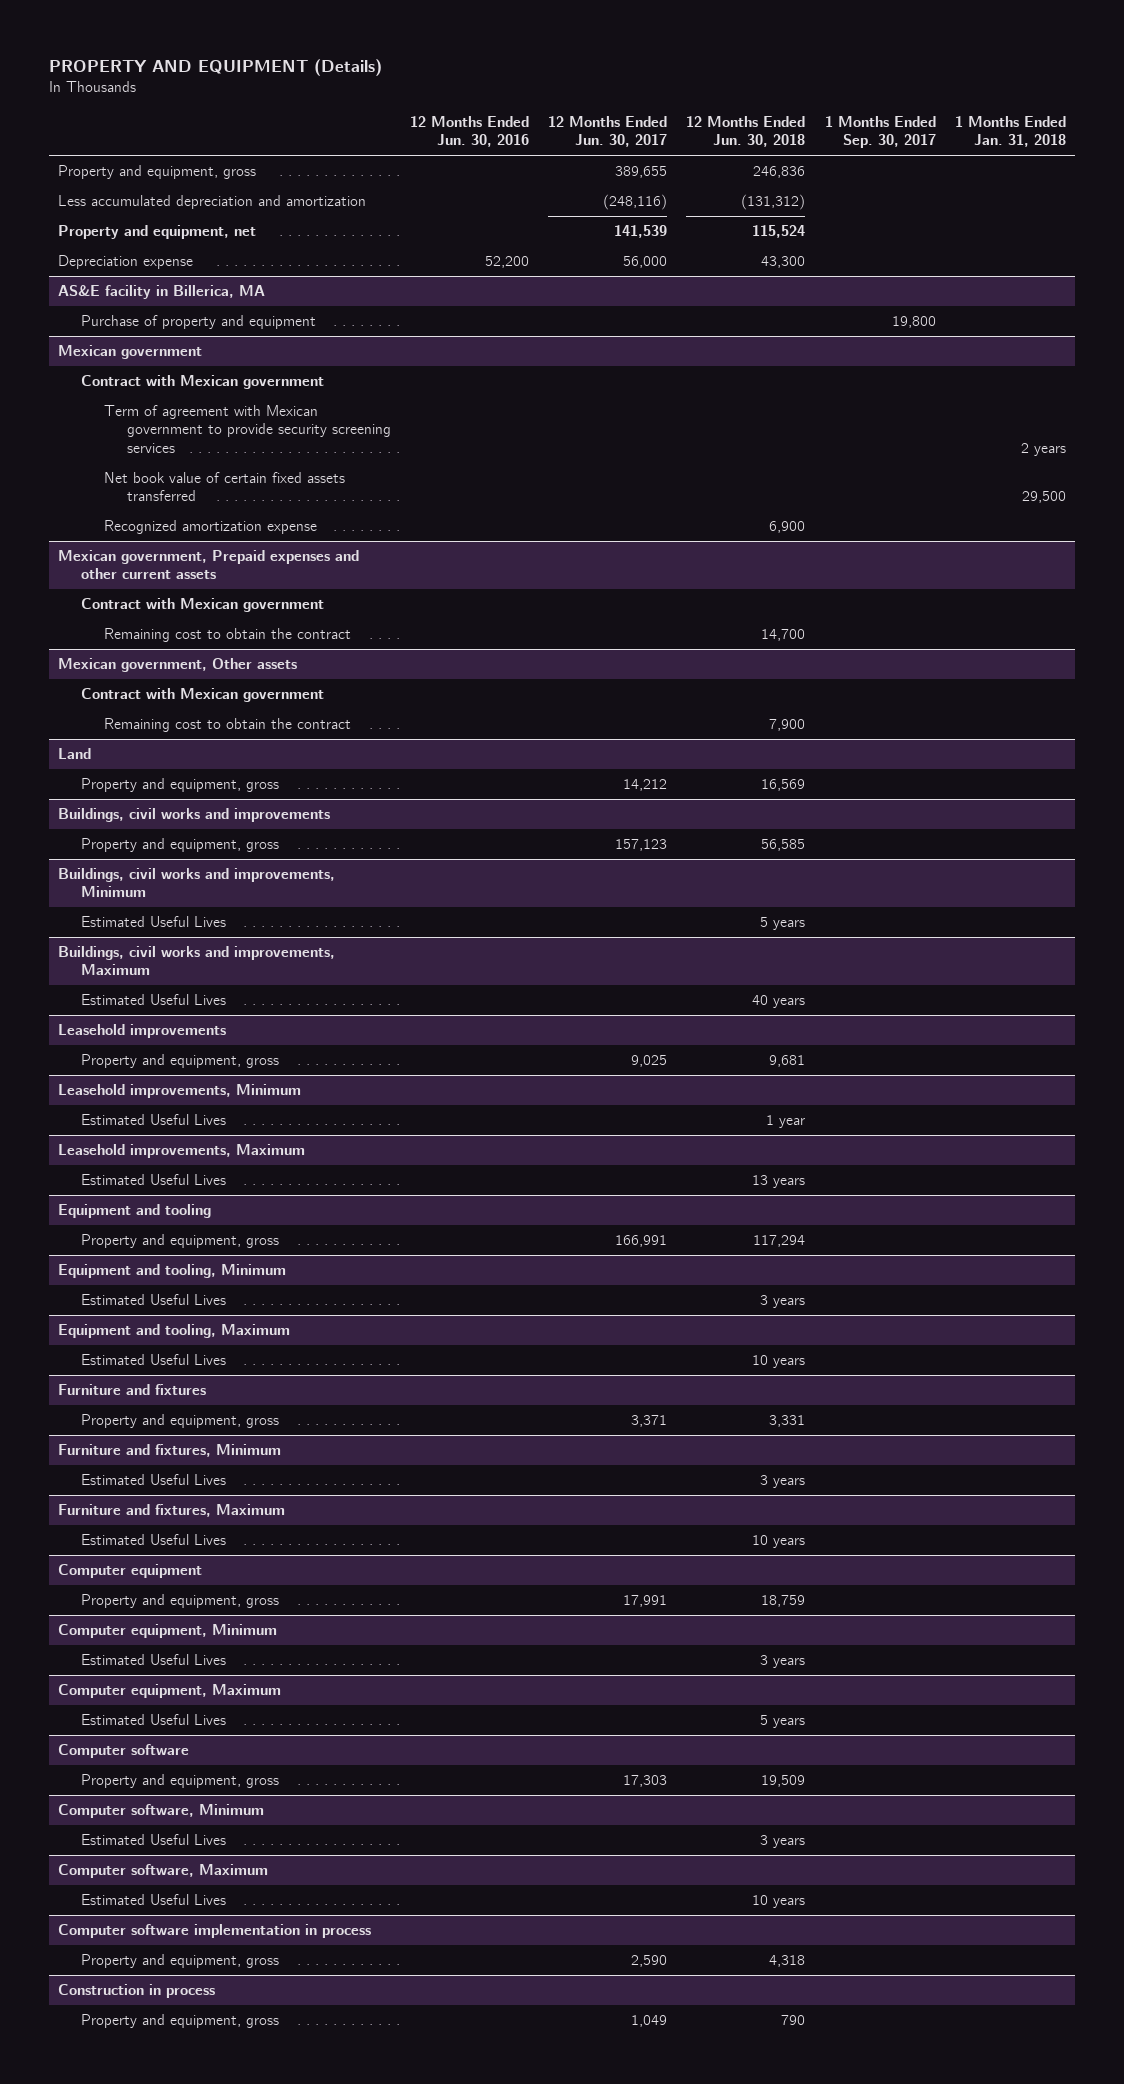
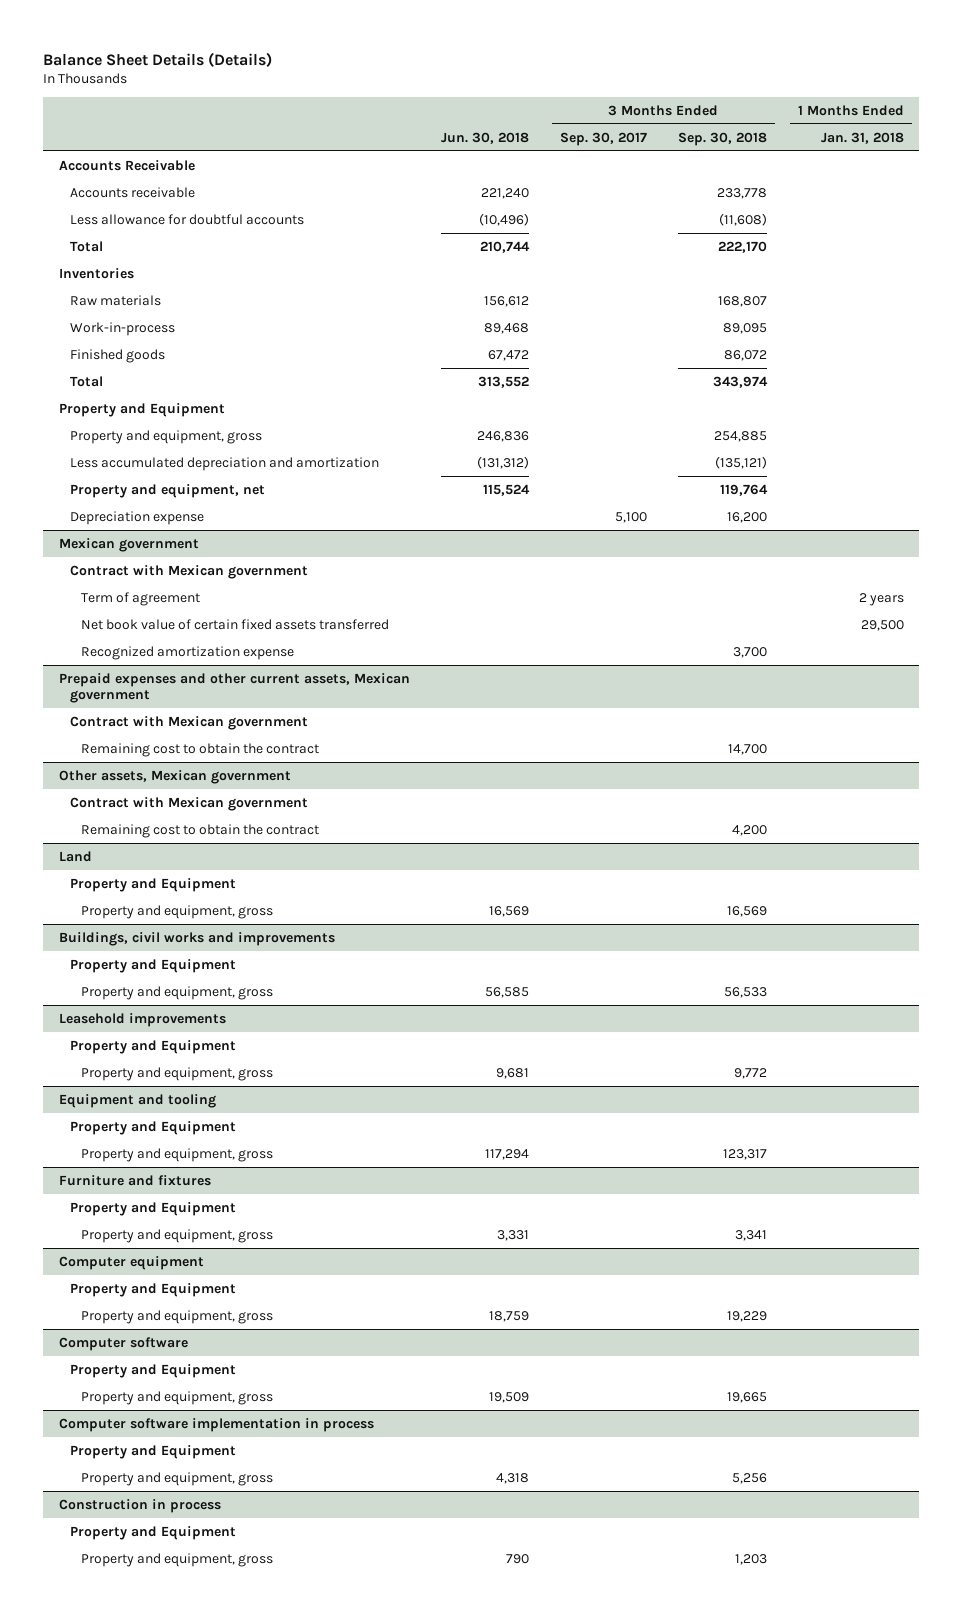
- PROPERTY AND EQUIPMENT (Details)
+ Balance Sheet Details (Details)
- | 12 Months Ended Jun. 30, 2016 | 12 Months Ended Jun. 30, 2017 | 12 Months Ended Jun. 30, 2018 | 1 Months Ended Sep. 30, 2017 | 1 Months Ended Jan. 31, 2018
+ | Jun. 30, 2018 | 3 Months Ended Sep. 30, 2017 | 3 Months Ended Sep. 30, 2018 | 1 Months Ended Jan. 31, 2018
+ Accounts Receivable
+ Accounts receivable | 221,240 | | 233,778 |
+ Less allowance for doubtful accounts | (10,496) | | (11,608) |
+ Total | 210,744 | | 222,170 |
+ Inventories
+ Raw materials | 156,612 | | 168,807 |
+ Work-in-process | 89,468 | | 89,095 |
+ Finished goods | 67,472 | | 86,072 |
+ Total | 313,552 | | 343,974 |
+ Property and Equipment
- AS&E facility in Billerica, MA
- Purchase of property and equipment | | | | 19,800 |
@ Mexican government
- Term of agreement with Mexican government to provide security screening services | | | | | 2 years
+ Term of agreement | | | | 2 years
- Mexican government, Prepaid expenses and other current assets
+ Prepaid expenses and other current assets, Mexican government
- Mexican government, Other assets
+ Other assets, Mexican government
@ Land
+ Property and Equipment
@ Buildings, civil works and improvements
+ Property and Equipment
- Buildings, civil works and improvements, Minimum
- Estimated Useful Lives | | | 5 years | |
- Buildings, civil works and improvements, Maximum
- Estimated Useful Lives | | | 40 years | |
@ Leasehold improvements
+ Property and Equipment
- Leasehold improvements, Minimum
- Estimated Useful Lives | | | 1 year | |
- Leasehold improvements, Maximum
- Estimated Useful Lives | | | 13 years | |
@ Equipment and tooling
+ Property and Equipment
- Equipment and tooling, Minimum
- Estimated Useful Lives | | | 3 years | |
- Equipment and tooling, Maximum
- Estimated Useful Lives | | | 10 years | |
@ Furniture and fixtures
+ Property and Equipment
- Furniture and fixtures, Minimum
- Estimated Useful Lives | | | 3 years | |
- Furniture and fixtures, Maximum
- Estimated Useful Lives | | | 10 years | |
@ Computer equipment
+ Property and Equipment
- Computer equipment, Minimum
- Estimated Useful Lives | | | 3 years | |
- Computer equipment, Maximum
- Estimated Useful Lives | | | 5 years | |
@ Computer software
+ Property and Equipment
- Computer software, Minimum
- Estimated Useful Lives | | | 3 years | |
- Computer software, Maximum
- Estimated Useful Lives | | | 10 years | |
@ Computer software implementation in process
+ Property and Equipment
@ Construction in process
+ Property and Equipment

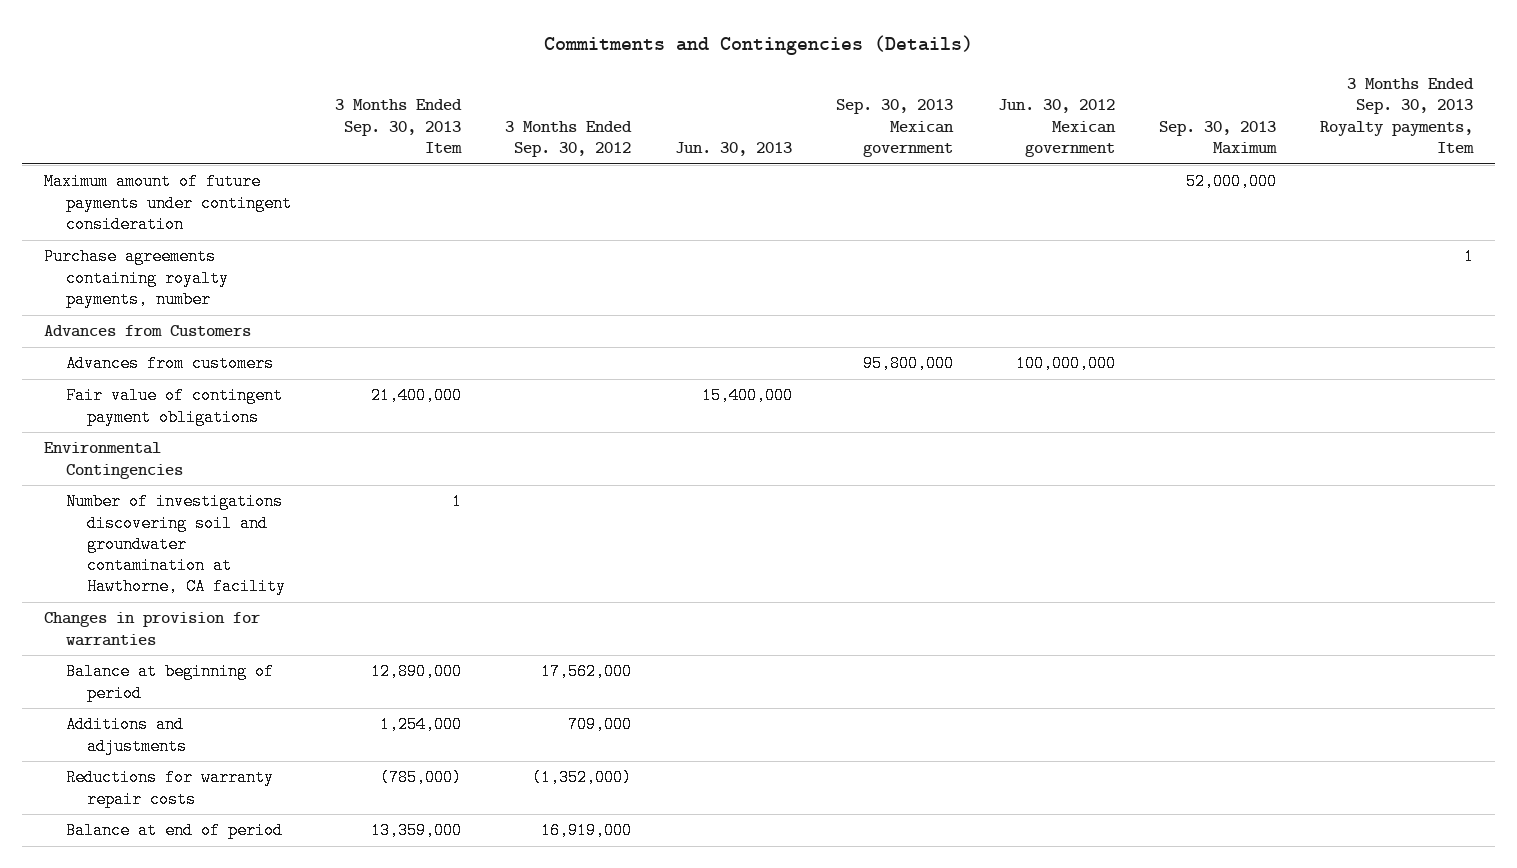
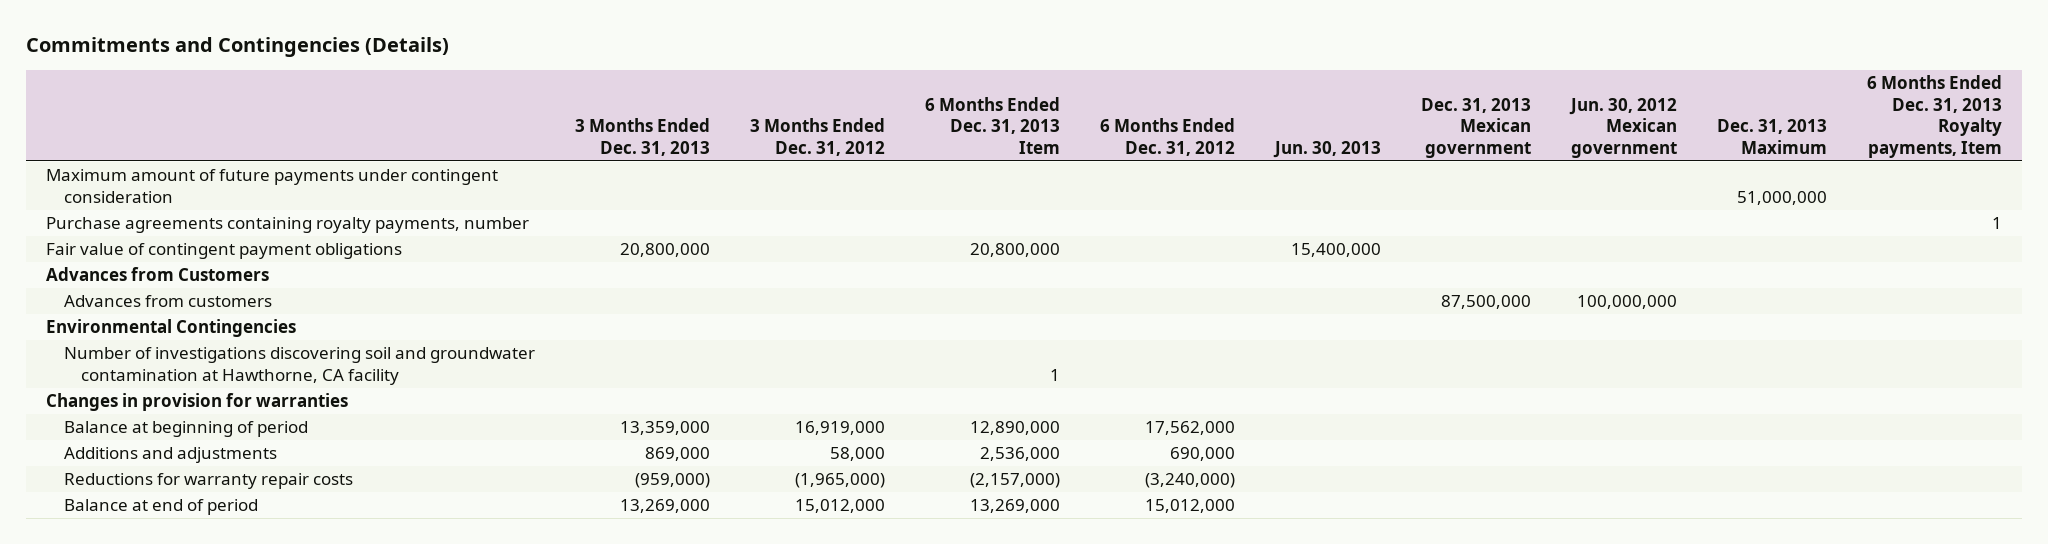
- | 3 Months Ended Sep. 30, 2013 Item | 3 Months Ended Sep. 30, 2012 | Jun. 30, 2013 | Sep. 30, 2013 Mexican government | Jun. 30, 2012 Mexican government | Sep. 30, 2013 Maximum | 3 Months Ended Sep. 30, 2013 Royalty payments, Item
+ | 3 Months Ended Dec. 31, 2013 | 3 Months Ended Dec. 31, 2012 | 6 Months Ended Dec. 31, 2013 Item | 6 Months Ended Dec. 31, 2012 | Jun. 30, 2013 | Dec. 31, 2013 Mexican government | Jun. 30, 2012 Mexican government | Dec. 31, 2013 Maximum | 6 Months Ended Dec. 31, 2013 Royalty payments, Item
moved up: Fair value of contingent payment obligations | 20,800,000 | | 20,800,000 | | 15,400,000 | | | |

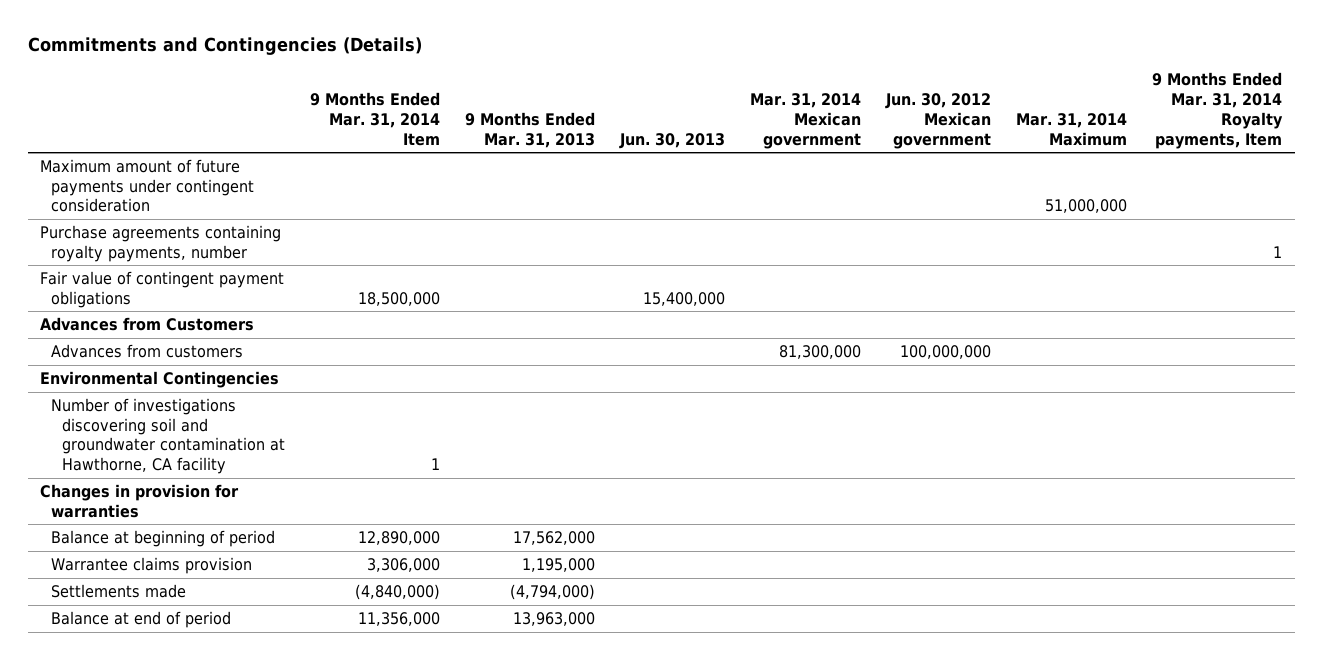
- | 3 Months Ended Dec. 31, 2013 | 3 Months Ended Dec. 31, 2012 | 6 Months Ended Dec. 31, 2013 Item | 6 Months Ended Dec. 31, 2012 | Jun. 30, 2013 | Dec. 31, 2013 Mexican government | Jun. 30, 2012 Mexican government | Dec. 31, 2013 Maximum | 6 Months Ended Dec. 31, 2013 Royalty payments, Item
+ | 9 Months Ended Mar. 31, 2014 Item | 9 Months Ended Mar. 31, 2013 | Jun. 30, 2013 | Mar. 31, 2014 Mexican government | Jun. 30, 2012 Mexican government | Mar. 31, 2014 Maximum | 9 Months Ended Mar. 31, 2014 Royalty payments, Item
- Additions and adjustments | 869,000 | 58,000 | 2,536,000 | 690,000 | | | | |
- Reductions for warranty repair costs | (959,000) | (1,965,000) | (2,157,000) | (3,240,000) | | | | |
+ Warrantee claims provision | 3,306,000 | 1,195,000 | | | | |
+ Settlements made | (4,840,000) | (4,794,000) | | | | |

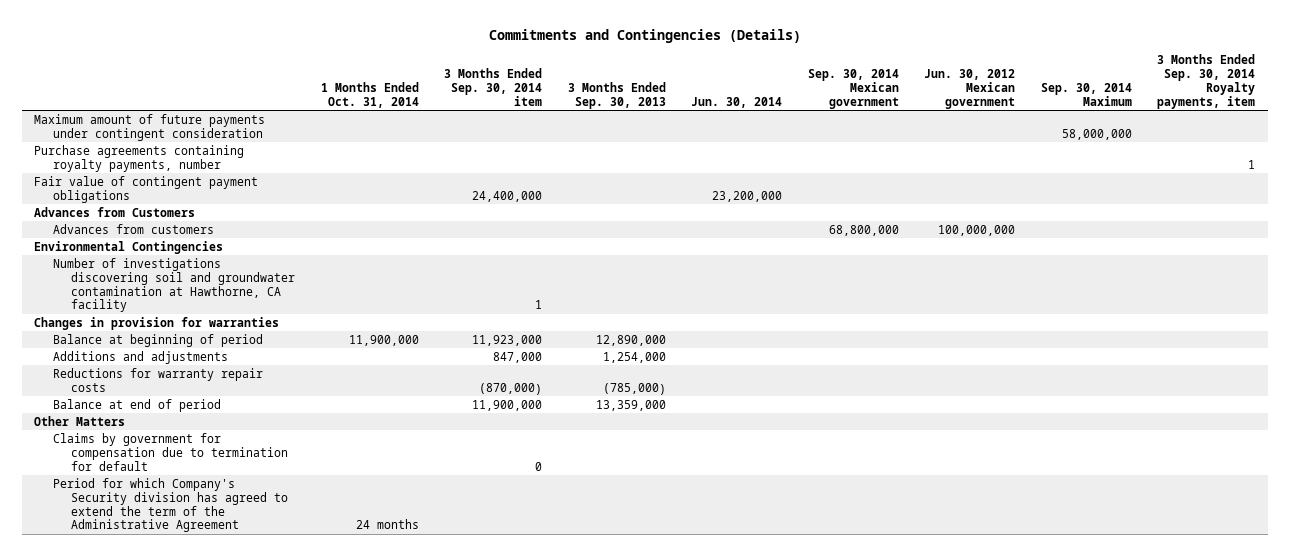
- | 9 Months Ended Mar. 31, 2014 Item | 9 Months Ended Mar. 31, 2013 | Jun. 30, 2013 | Mar. 31, 2014 Mexican government | Jun. 30, 2012 Mexican government | Mar. 31, 2014 Maximum | 9 Months Ended Mar. 31, 2014 Royalty payments, Item
+ | 1 Months Ended Oct. 31, 2014 | 3 Months Ended Sep. 30, 2014 item | 3 Months Ended Sep. 30, 2013 | Jun. 30, 2014 | Sep. 30, 2014 Mexican government | Jun. 30, 2012 Mexican government | Sep. 30, 2014 Maximum | 3 Months Ended Sep. 30, 2014 Royalty payments, item
- Warrantee claims provision | 3,306,000 | 1,195,000 | | | | |
- Settlements made | (4,840,000) | (4,794,000) | | | | |
+ Additions and adjustments | | 847,000 | 1,254,000 | | | | |
+ Reductions for warranty repair costs | | (870,000) | (785,000) | | | | |
+ Other Matters
+ Claims by government for compensation due to termination for default | | 0 | | | | | |
+ Period for which Company's Security division has agreed to extend the term of the Administrative Agreement | 24 months | | | | | | |

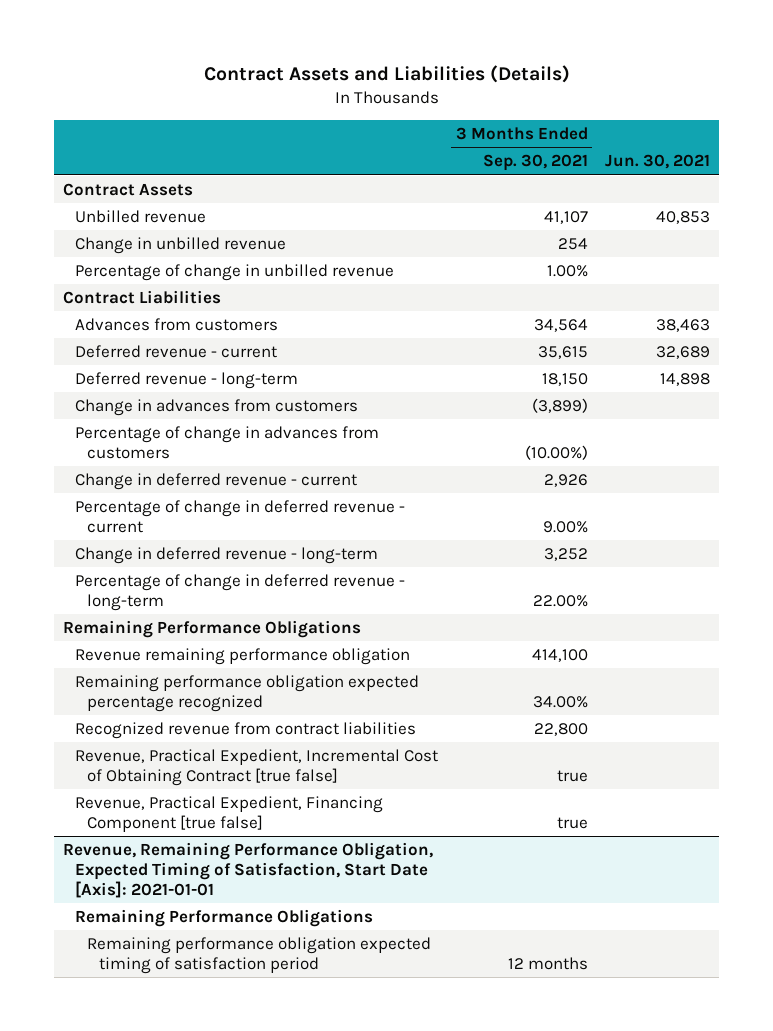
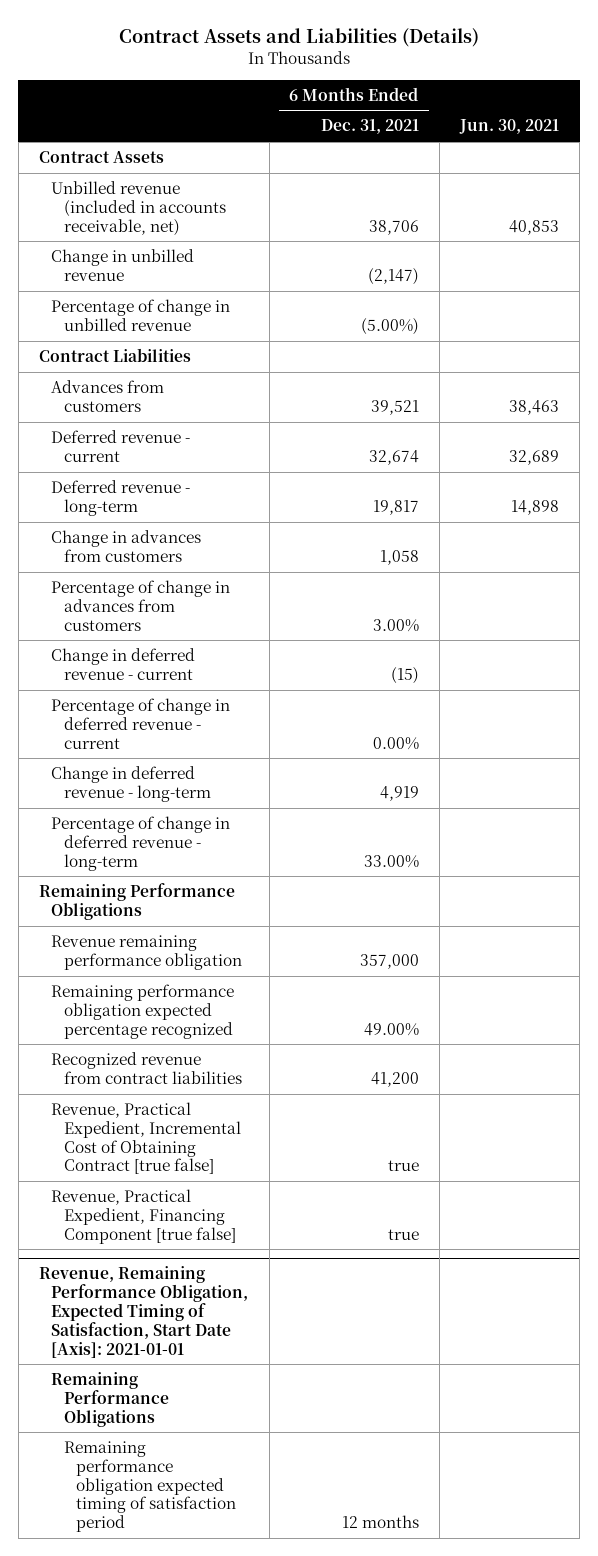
- | 3 Months Ended Sep. 30, 2021 | Jun. 30, 2021
+ | 6 Months Ended Dec. 31, 2021 | Jun. 30, 2021
- Unbilled revenue | 41,107 | 40,853
+ Unbilled revenue (included in accounts receivable, net) | 38,706 | 40,853

